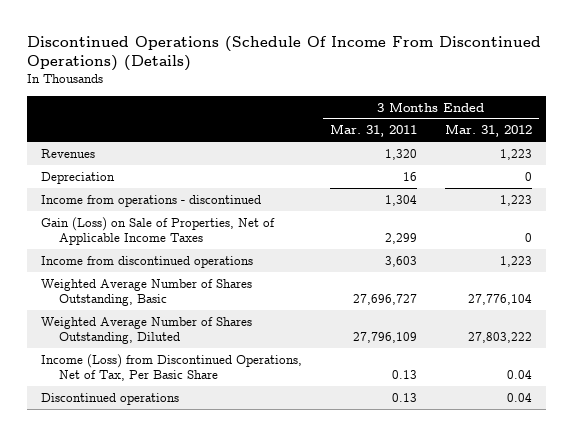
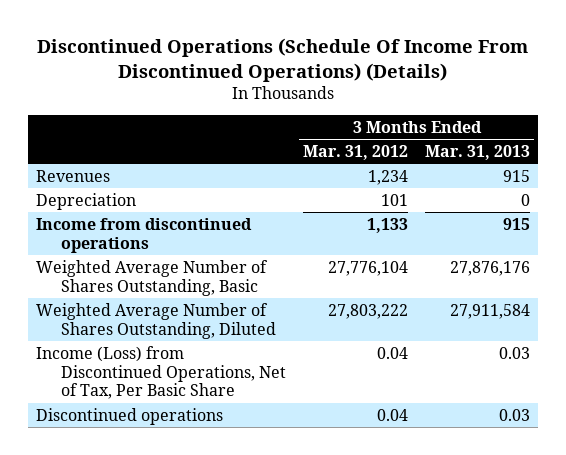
- | 3 Months Ended Mar. 31, 2011 | 3 Months Ended Mar. 31, 2012
+ | 3 Months Ended Mar. 31, 2012 | 3 Months Ended Mar. 31, 2013
- Revenues | 1,320 | 1,223
- Depreciation | 16 | 0
- Income from operations - discontinued | 1,304 | 1,223
- Gain (Loss) on Sale of Properties, Net of Applicable Income Taxes | 2,299 | 0
- Income from discontinued operations | 3,603 | 1,223
+ Revenues | 1,234 | 915
+ Depreciation | 101 | 0
+ Income from discontinued operations | 1,133 | 915

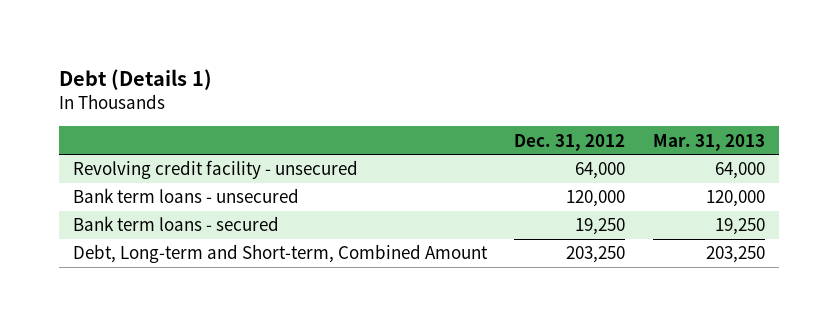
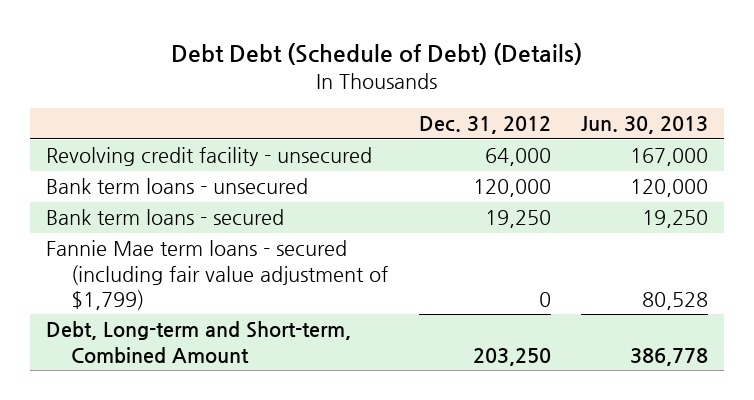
- Debt (Details 1)
+ Debt Debt (Schedule of Debt) (Details)
- | Dec. 31, 2012 | Mar. 31, 2013
+ | Dec. 31, 2012 | Jun. 30, 2013
+ Fannie Mae term loans - secured (including fair value adjustment of $1,799) | 0 | 80,528

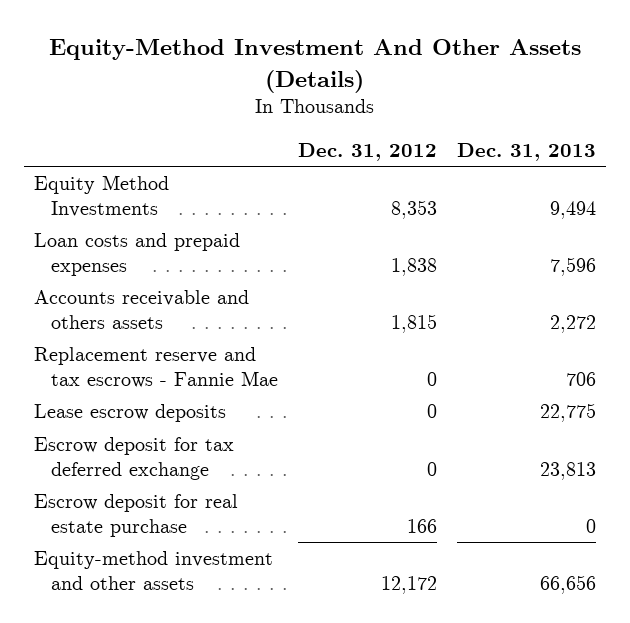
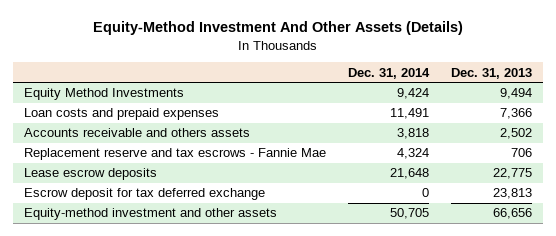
- | Dec. 31, 2012 | Dec. 31, 2013
+ | Dec. 31, 2014 | Dec. 31, 2013
- Loan costs and prepaid expenses | 1,838 | 7,596
- Accounts receivable and others assets | 1,815 | 2,272
+ Loan costs and prepaid expenses | 11,491 | 7,366
+ Accounts receivable and others assets | 3,818 | 2,502
- Escrow deposit for real estate purchase | 166 | 0

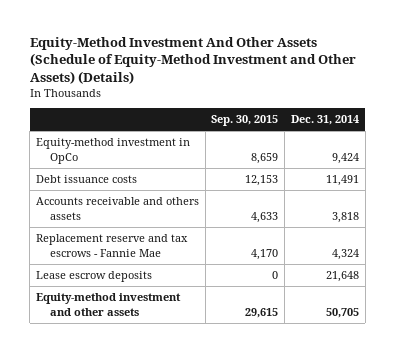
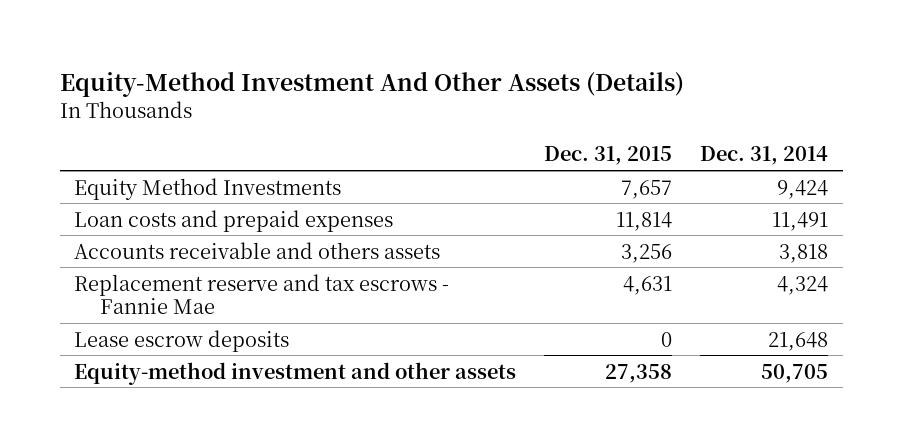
- Equity-Method Investment And Other Assets (Schedule of Equity-Method Investment and Other Assets) (Details)
+ Equity-Method Investment And Other Assets (Details)
- | Sep. 30, 2015 | Dec. 31, 2014
+ | Dec. 31, 2015 | Dec. 31, 2014
- Equity-method investment in OpCo | 8,659 | 9,424
- Debt issuance costs | 12,153 | 11,491
+ Equity Method Investments | 7,657 | 9,424
+ Loan costs and prepaid expenses | 11,814 | 11,491

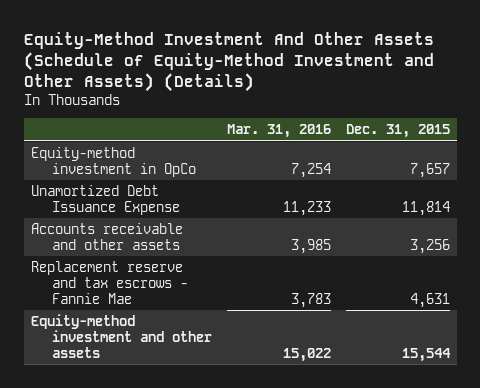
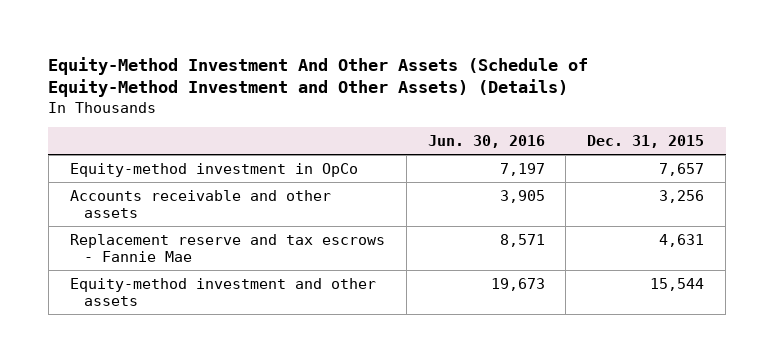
- | Mar. 31, 2016 | Dec. 31, 2015
+ | Jun. 30, 2016 | Dec. 31, 2015
- Unamortized Debt Issuance Expense | 11,233 | 11,814

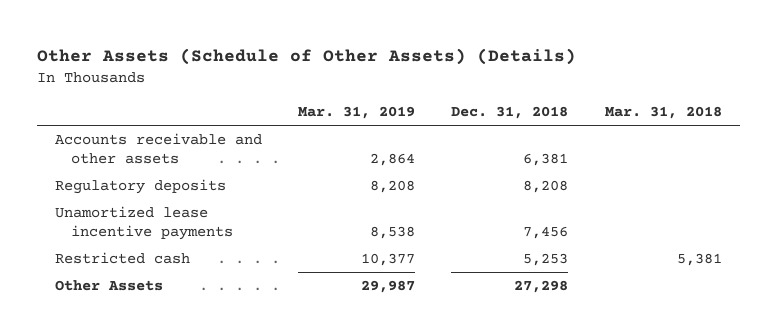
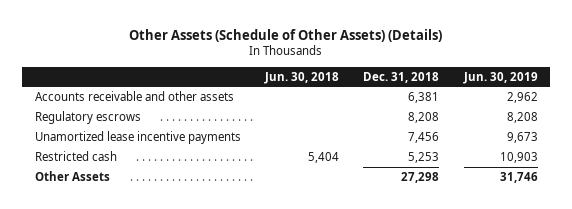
- | Mar. 31, 2019 | Dec. 31, 2018 | Mar. 31, 2018
+ | Jun. 30, 2018 | Dec. 31, 2018 | Jun. 30, 2019
- Regulatory deposits | 8,208 | 8,208 |
+ Regulatory escrows | | 8,208 | 8,208

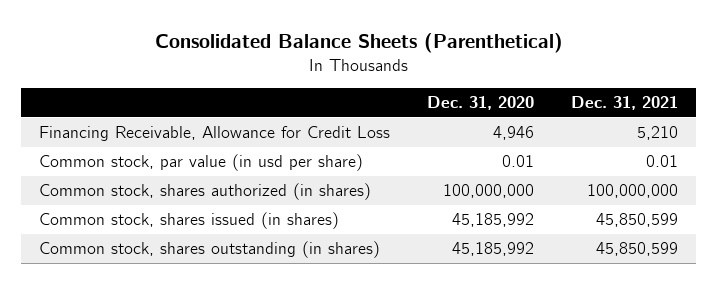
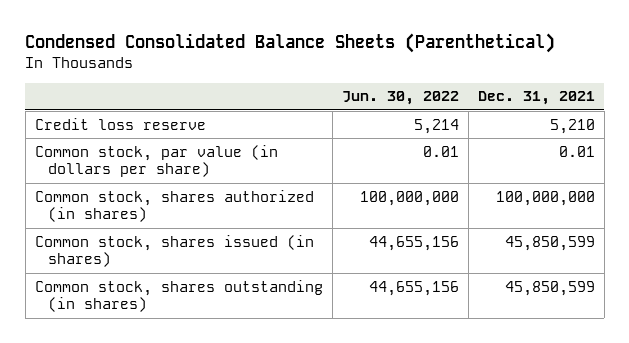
- Consolidated Balance Sheets (Parenthetical)
+ Condensed Consolidated Balance Sheets (Parenthetical)
- | Dec. 31, 2020 | Dec. 31, 2021
+ | Jun. 30, 2022 | Dec. 31, 2021
- Financing Receivable, Allowance for Credit Loss | 4,946 | 5,210
- Common stock, par value (in usd per share) | 0.01 | 0.01
+ Credit loss reserve | 5,214 | 5,210
+ Common stock, par value (in dollars per share) | 0.01 | 0.01

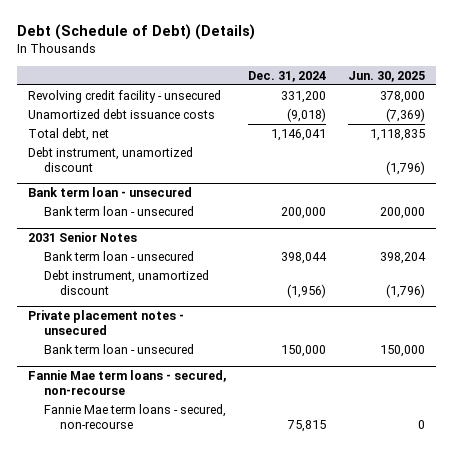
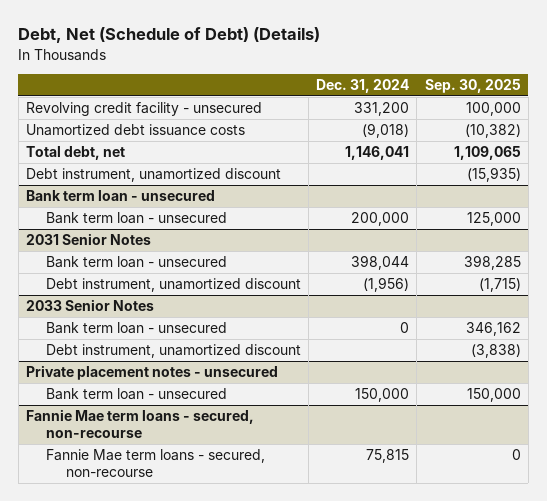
- Debt (Schedule of Debt) (Details)
+ Debt, Net (Schedule of Debt) (Details)
- | Dec. 31, 2024 | Jun. 30, 2025
+ | Dec. 31, 2024 | Sep. 30, 2025
+ 2033 Senior Notes
+ Bank term loan - unsecured | 0 | 346,162
+ Debt instrument, unamortized discount | | (3,838)

